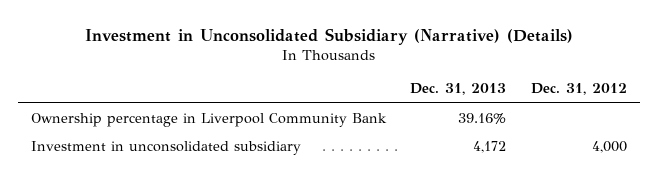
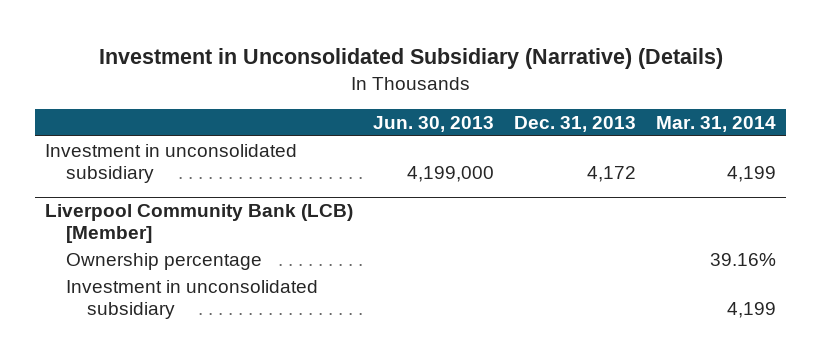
- | Dec. 31, 2013 | Dec. 31, 2012
+ | Jun. 30, 2013 | Dec. 31, 2013 | Mar. 31, 2014
- Ownership percentage in Liverpool Community Bank | 39.16% |
+ Liverpool Community Bank (LCB) [Member]
+ Ownership percentage | | | 39.16%
+ Investment in unconsolidated subsidiary | | | 4,199

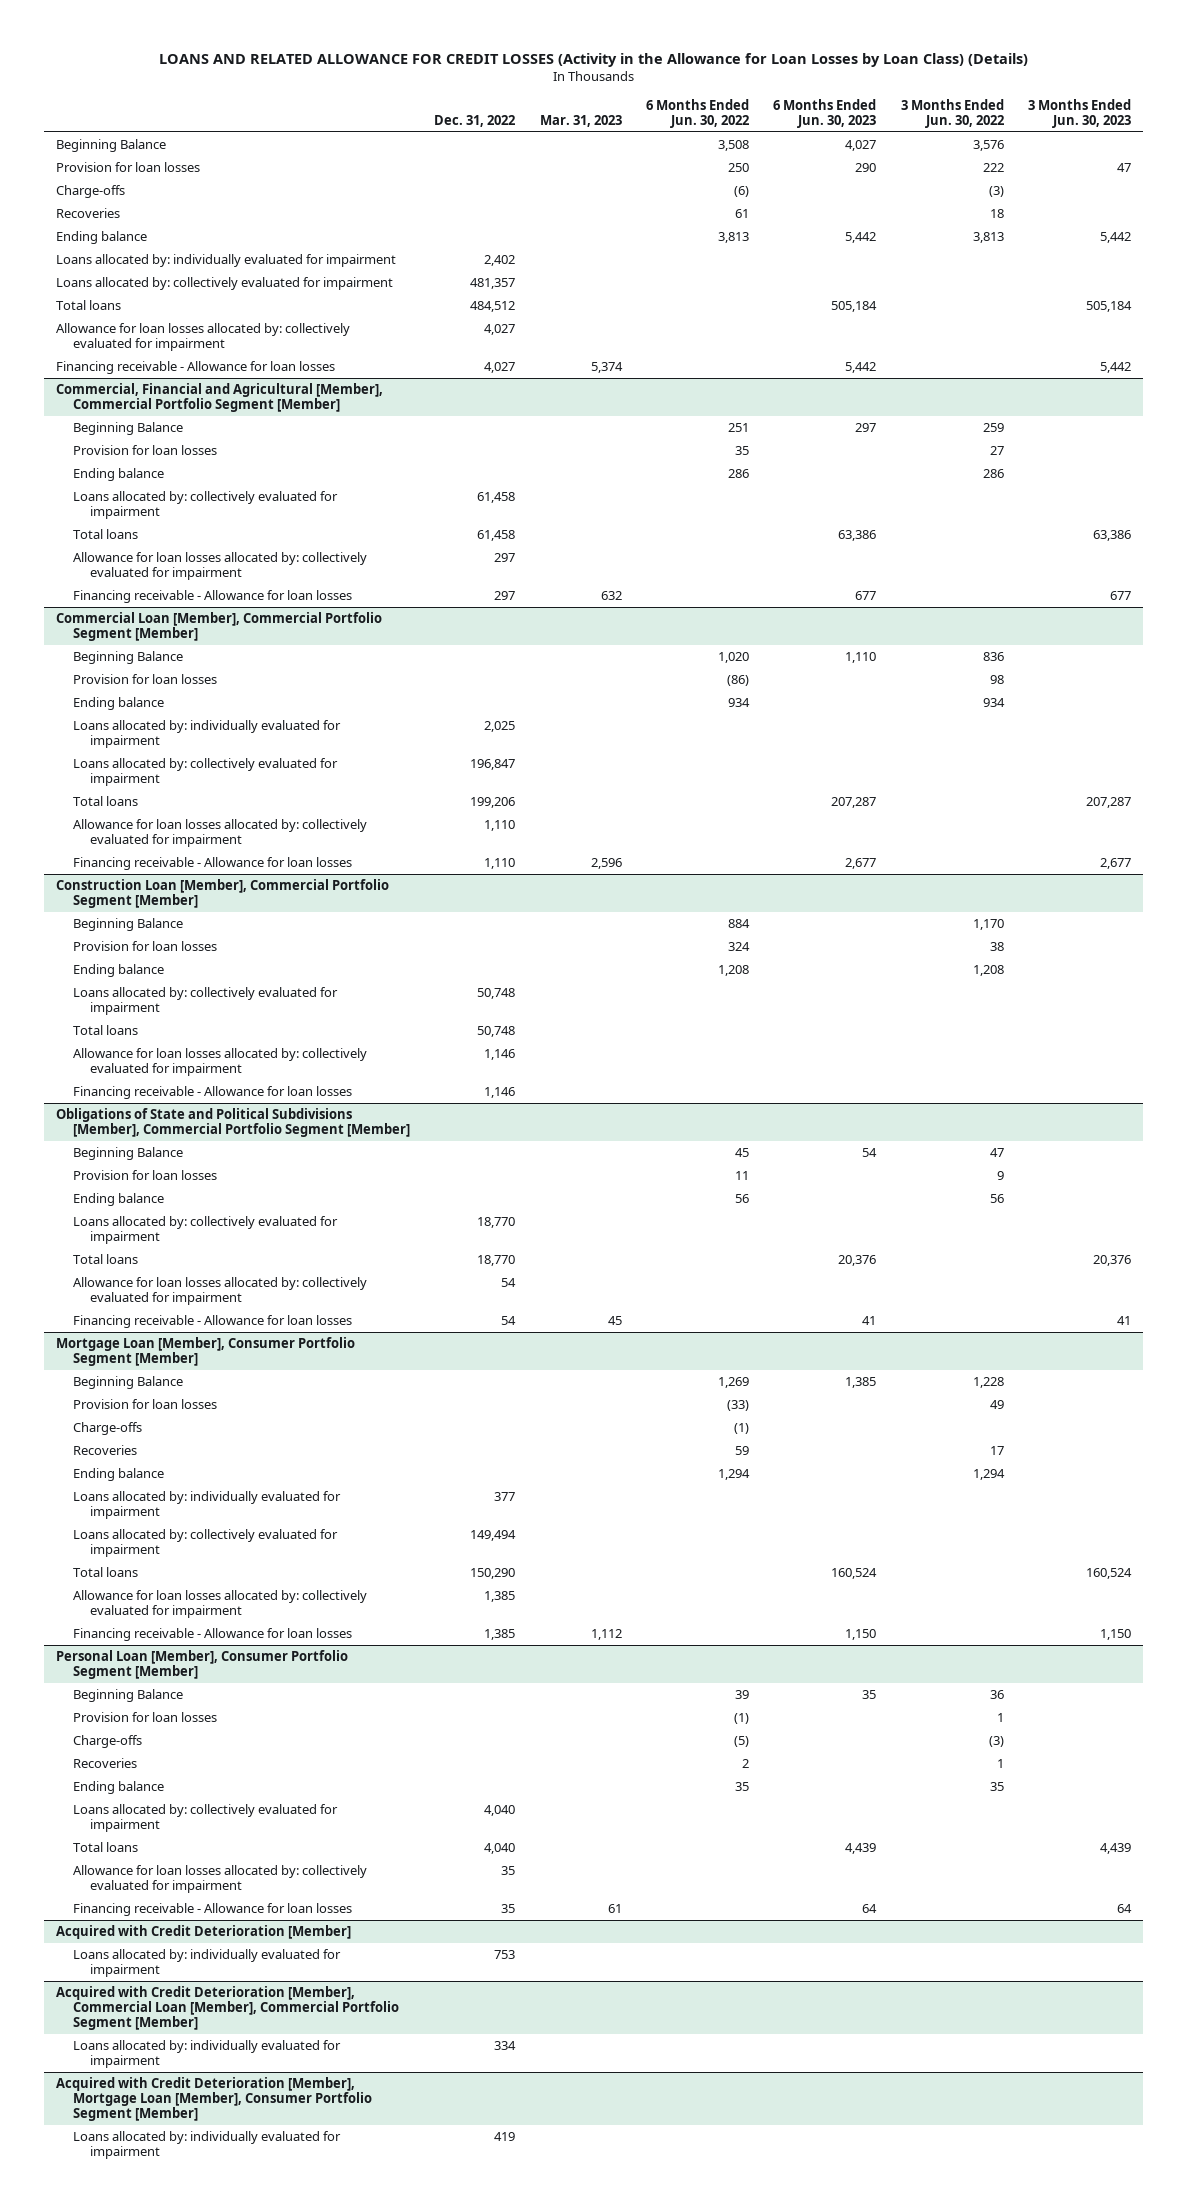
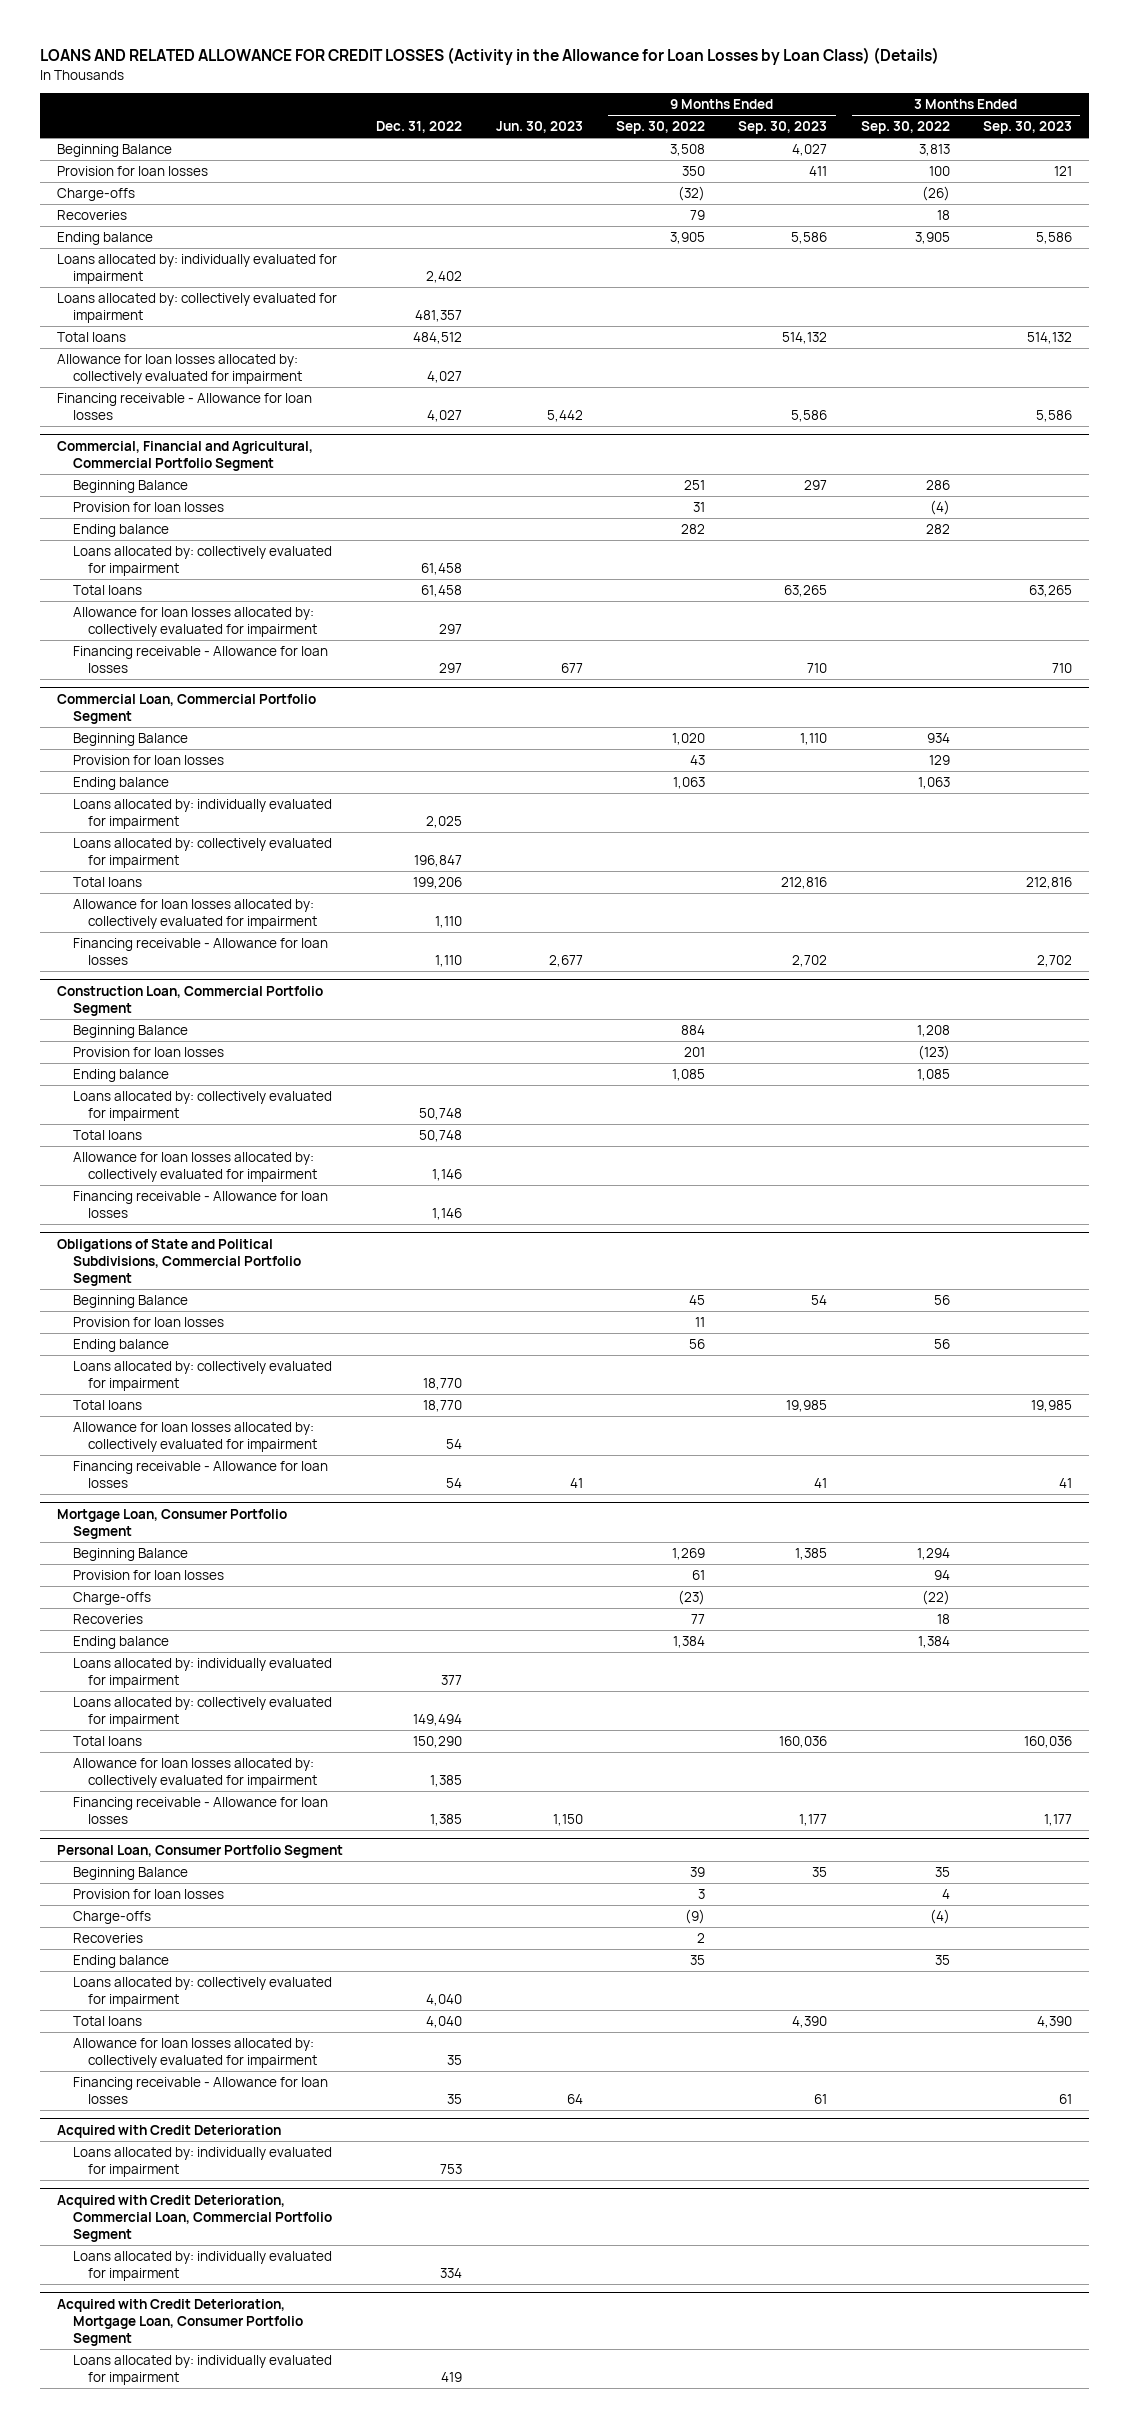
- | Dec. 31, 2022 | Mar. 31, 2023 | 6 Months Ended Jun. 30, 2022 | 6 Months Ended Jun. 30, 2023 | 3 Months Ended Jun. 30, 2022 | 3 Months Ended Jun. 30, 2023
+ | Dec. 31, 2022 | Jun. 30, 2023 | 9 Months Ended Sep. 30, 2022 | 9 Months Ended Sep. 30, 2023 | 3 Months Ended Sep. 30, 2022 | 3 Months Ended Sep. 30, 2023
- Commercial, Financial and Agricultural [Member], Commercial Portfolio Segment [Member]
+ Commercial, Financial and Agricultural, Commercial Portfolio Segment
- Commercial Loan [Member], Commercial Portfolio Segment [Member]
+ Commercial Loan, Commercial Portfolio Segment
- Construction Loan [Member], Commercial Portfolio Segment [Member]
+ Construction Loan, Commercial Portfolio Segment
- Obligations of State and Political Subdivisions [Member], Commercial Portfolio Segment [Member]
+ Obligations of State and Political Subdivisions, Commercial Portfolio Segment
- Mortgage Loan [Member], Consumer Portfolio Segment [Member]
+ Mortgage Loan, Consumer Portfolio Segment
- Personal Loan [Member], Consumer Portfolio Segment [Member]
+ Personal Loan, Consumer Portfolio Segment
- Acquired with Credit Deterioration [Member]
+ Acquired with Credit Deterioration
- Acquired with Credit Deterioration [Member], Commercial Loan [Member], Commercial Portfolio Segment [Member]
+ Acquired with Credit Deterioration, Commercial Loan, Commercial Portfolio Segment
- Acquired with Credit Deterioration [Member], Mortgage Loan [Member], Consumer Portfolio Segment [Member]
+ Acquired with Credit Deterioration, Mortgage Loan, Consumer Portfolio Segment

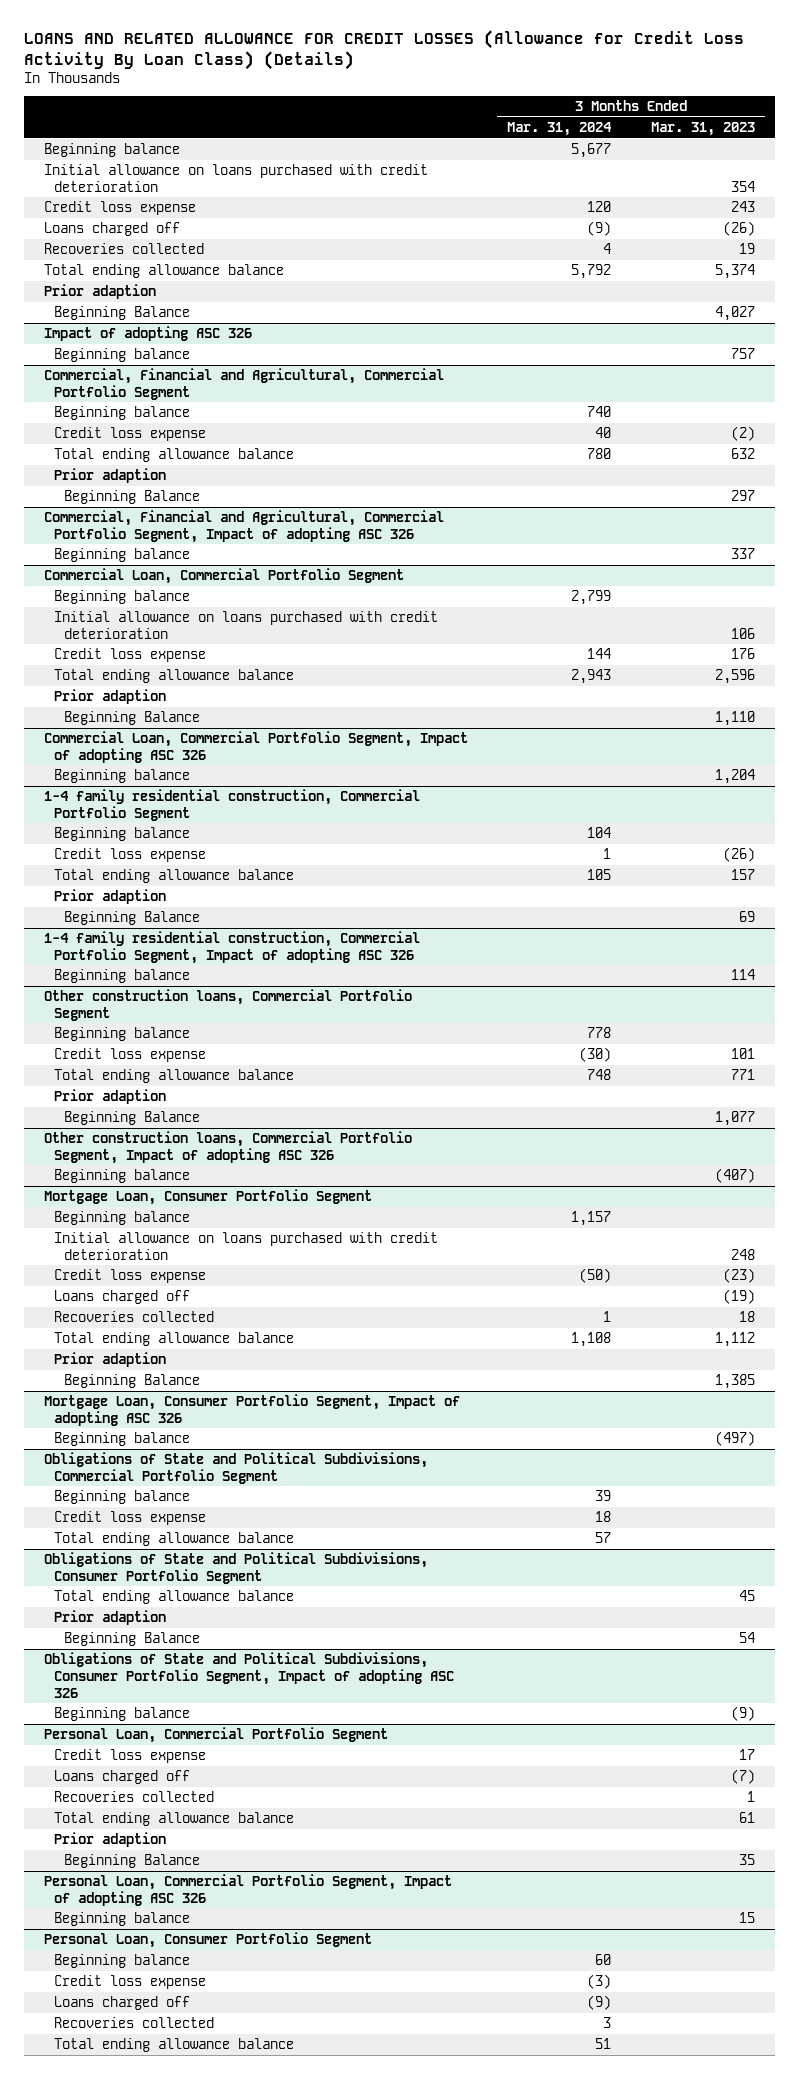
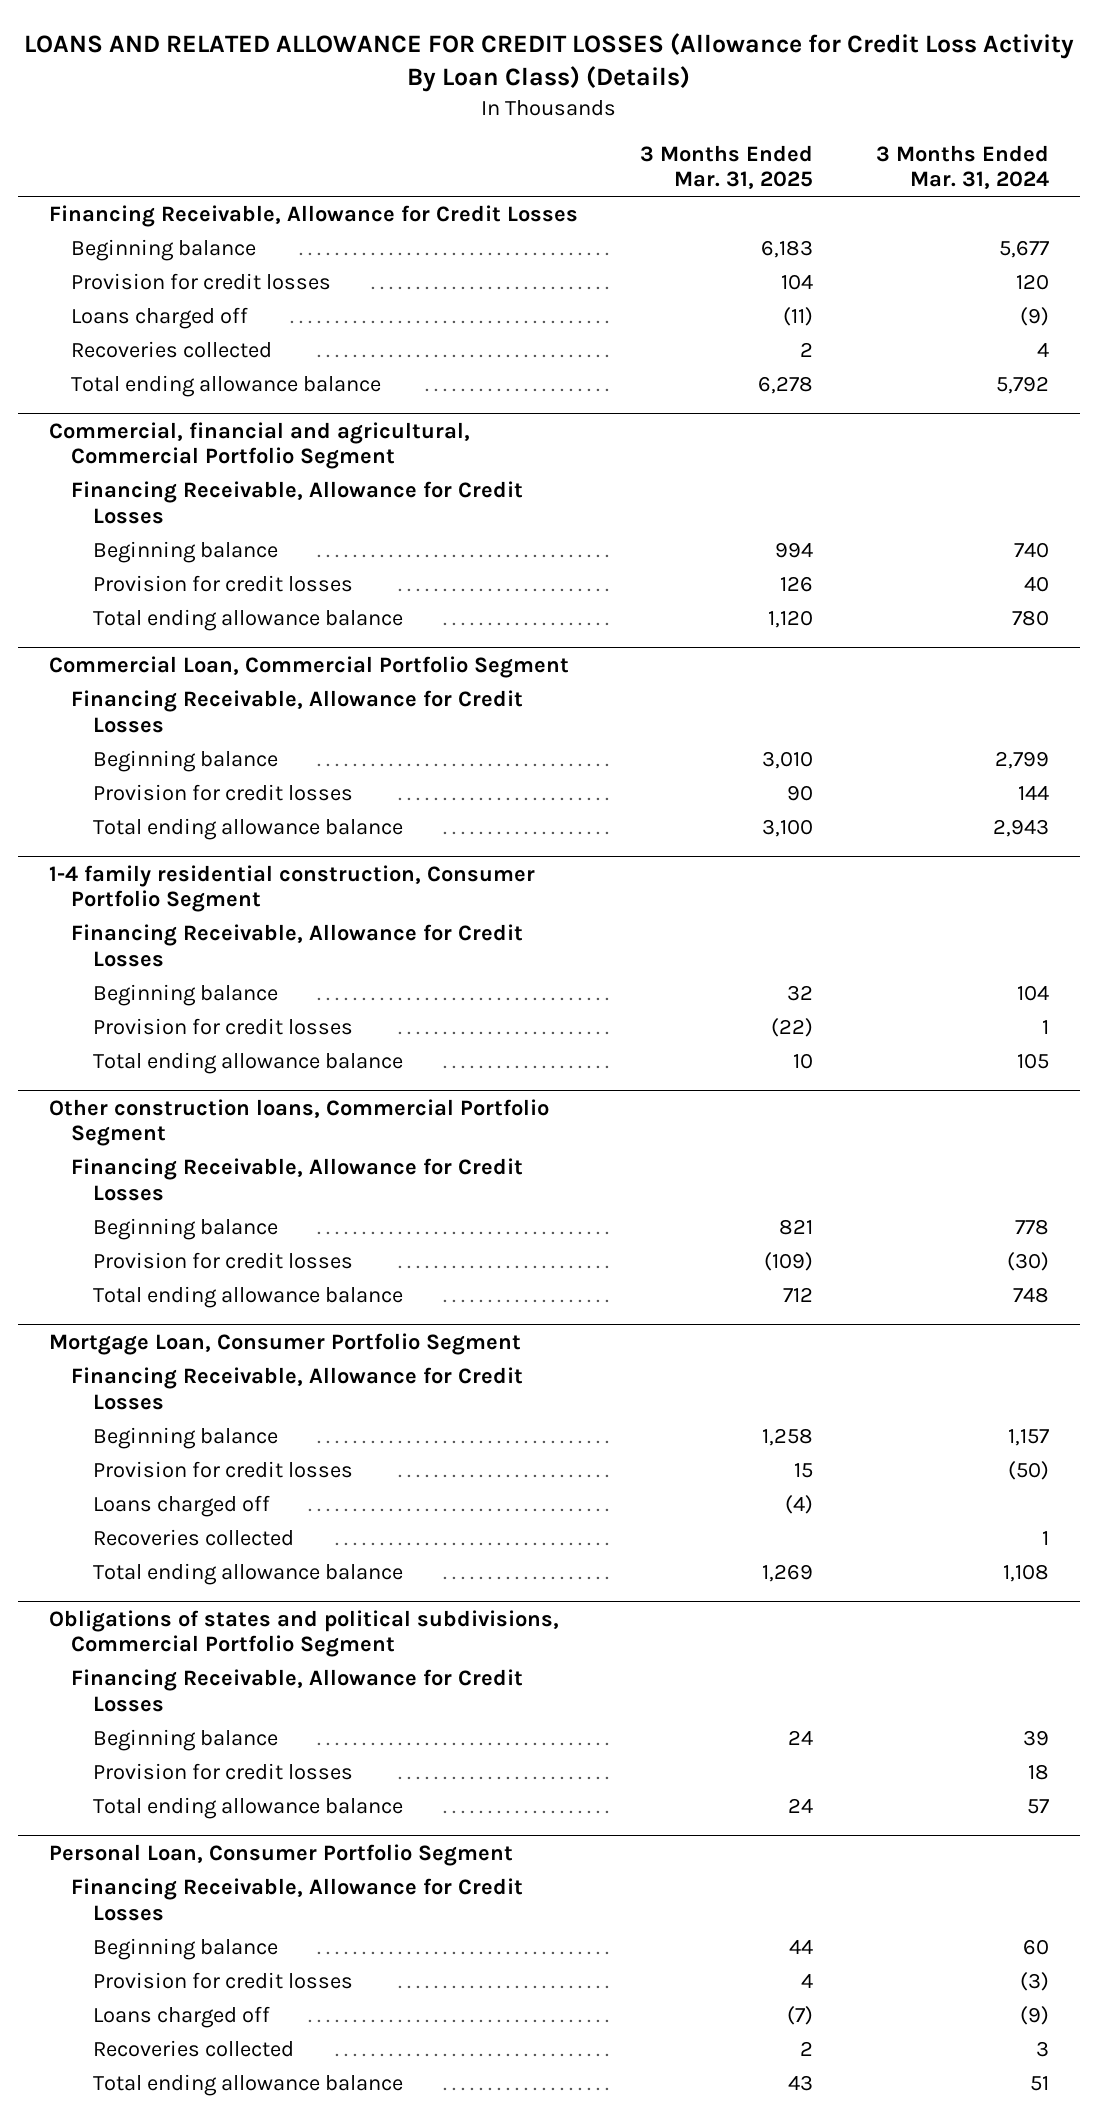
- | 3 Months Ended Mar. 31, 2024 | 3 Months Ended Mar. 31, 2023
+ | 3 Months Ended Mar. 31, 2025 | 3 Months Ended Mar. 31, 2024
+ Financing Receivable, Allowance for Credit Losses
- Initial allowance on loans purchased with credit deterioration | | 354
- Credit loss expense | 120 | 243
+ Provision for credit losses | 104 | 120
- Prior adaption
- Beginning Balance | | 4,027
- Impact of adopting ASC 326
- Beginning balance | | 757
- Commercial, Financial and Agricultural, Commercial Portfolio Segment
+ Commercial, financial and agricultural, Commercial Portfolio Segment
+ Financing Receivable, Allowance for Credit Losses
- Credit loss expense | 40 | (2)
+ Provision for credit losses | 126 | 40
- Prior adaption
- Beginning Balance | | 297
- Commercial, Financial and Agricultural, Commercial Portfolio Segment, Impact of adopting ASC 326
- Beginning balance | | 337
@ Commercial Loan, Commercial Portfolio Segment
+ Financing Receivable, Allowance for Credit Losses
- Initial allowance on loans purchased with credit deterioration | | 106
- Credit loss expense | 144 | 176
+ Provision for credit losses | 90 | 144
- Prior adaption
- Beginning Balance | | 1,110
- Commercial Loan, Commercial Portfolio Segment, Impact of adopting ASC 326
- Beginning balance | | 1,204
- 1-4 family residential construction, Commercial Portfolio Segment
+ 1-4 family residential construction, Consumer Portfolio Segment
+ Financing Receivable, Allowance for Credit Losses
- Credit loss expense | 1 | (26)
+ Provision for credit losses | (22) | 1
- Prior adaption
- Beginning Balance | | 69
- 1-4 family residential construction, Commercial Portfolio Segment, Impact of adopting ASC 326
- Beginning balance | | 114
@ Other construction loans, Commercial Portfolio Segment
+ Financing Receivable, Allowance for Credit Losses
- Credit loss expense | (30) | 101
+ Provision for credit losses | (109) | (30)
- Prior adaption
- Beginning Balance | | 1,077
- Other construction loans, Commercial Portfolio Segment, Impact of adopting ASC 326
- Beginning balance | | (407)
@ Mortgage Loan, Consumer Portfolio Segment
+ Financing Receivable, Allowance for Credit Losses
- Initial allowance on loans purchased with credit deterioration | | 248
- Credit loss expense | (50) | (23)
+ Provision for credit losses | 15 | (50)
- Prior adaption
- Beginning Balance | | 1,385
- Mortgage Loan, Consumer Portfolio Segment, Impact of adopting ASC 326
- Beginning balance | | (497)
- Obligations of State and Political Subdivisions, Commercial Portfolio Segment
+ Obligations of states and political subdivisions, Commercial Portfolio Segment
+ Financing Receivable, Allowance for Credit Losses
- Credit loss expense | 18 |
+ Provision for credit losses | | 18
- Obligations of State and Political Subdivisions, Consumer Portfolio Segment
- Total ending allowance balance | | 45
- Prior adaption
- Beginning Balance | | 54
- Obligations of State and Political Subdivisions, Consumer Portfolio Segment, Impact of adopting ASC 326
- Beginning balance | | (9)
- Personal Loan, Commercial Portfolio Segment
- Credit loss expense | | 17
- Loans charged off | | (7)
- Recoveries collected | | 1
- Total ending allowance balance | | 61
- Prior adaption
- Beginning Balance | | 35
- Personal Loan, Commercial Portfolio Segment, Impact of adopting ASC 326
- Beginning balance | | 15
@ Personal Loan, Consumer Portfolio Segment
+ Financing Receivable, Allowance for Credit Losses
- Credit loss expense | (3) |
+ Provision for credit losses | 4 | (3)

